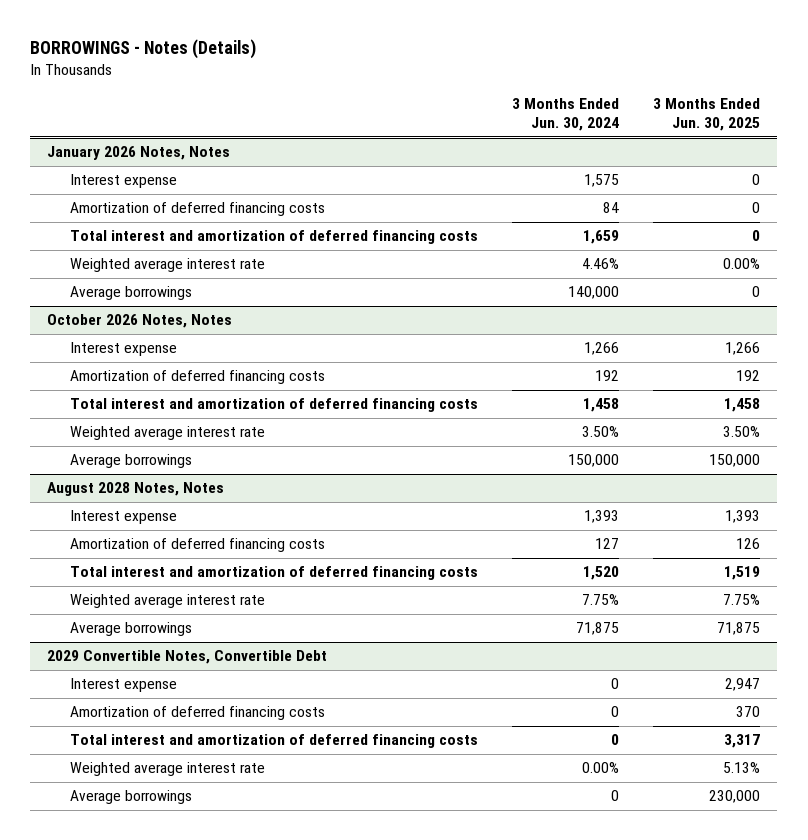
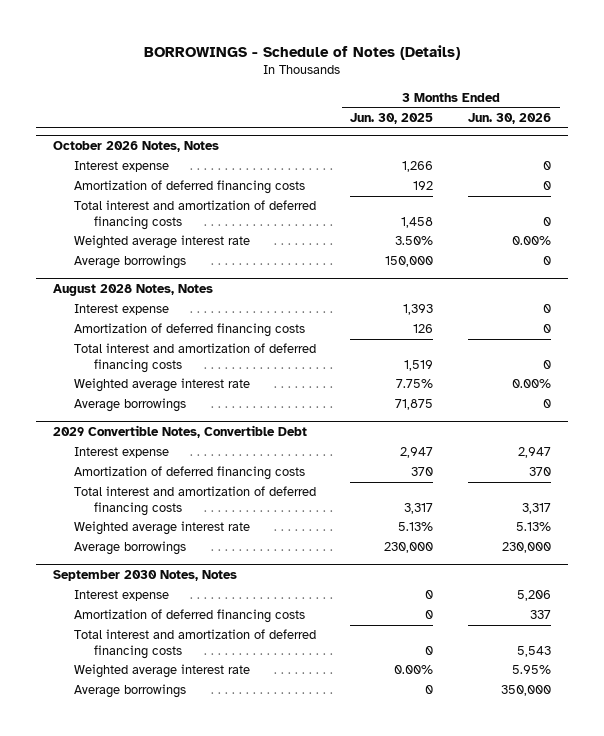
- BORROWINGS - Notes (Details)
+ BORROWINGS - Schedule of Notes (Details)
- | 3 Months Ended Jun. 30, 2024 | 3 Months Ended Jun. 30, 2025
+ | 3 Months Ended Jun. 30, 2025 | 3 Months Ended Jun. 30, 2026
- January 2026 Notes, Notes
- Interest expense | 1,575 | 0
- Amortization of deferred financing costs | 84 | 0
- Total interest and amortization of deferred financing costs | 1,659 | 0
- Weighted average interest rate | 4.46% | 0.00%
- Average borrowings | 140,000 | 0
+ September 2030 Notes, Notes
+ Interest expense | 0 | 5,206
+ Amortization of deferred financing costs | 0 | 337
+ Total interest and amortization of deferred financing costs | 0 | 5,543
+ Weighted average interest rate | 0.00% | 5.95%
+ Average borrowings | 0 | 350,000

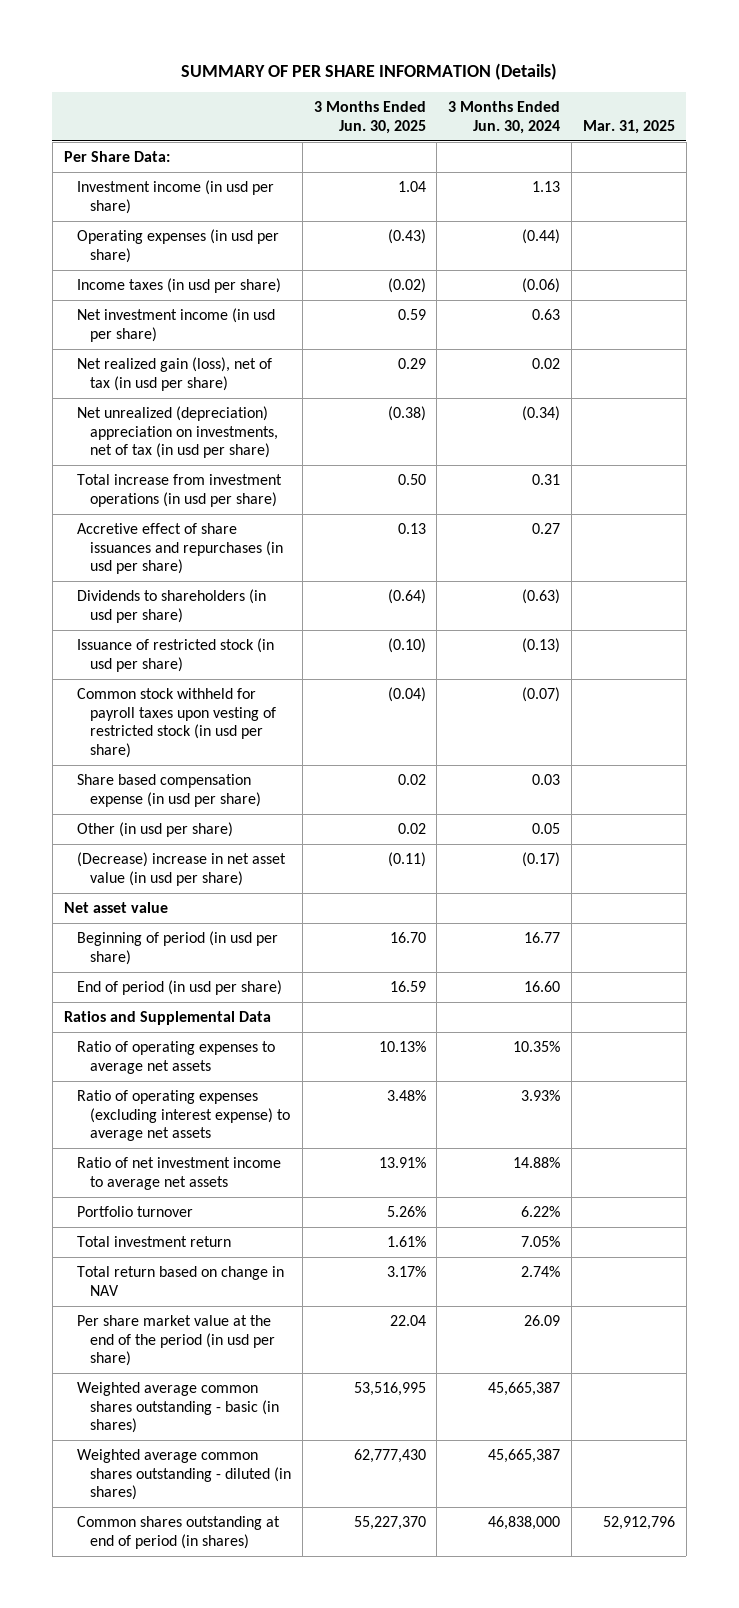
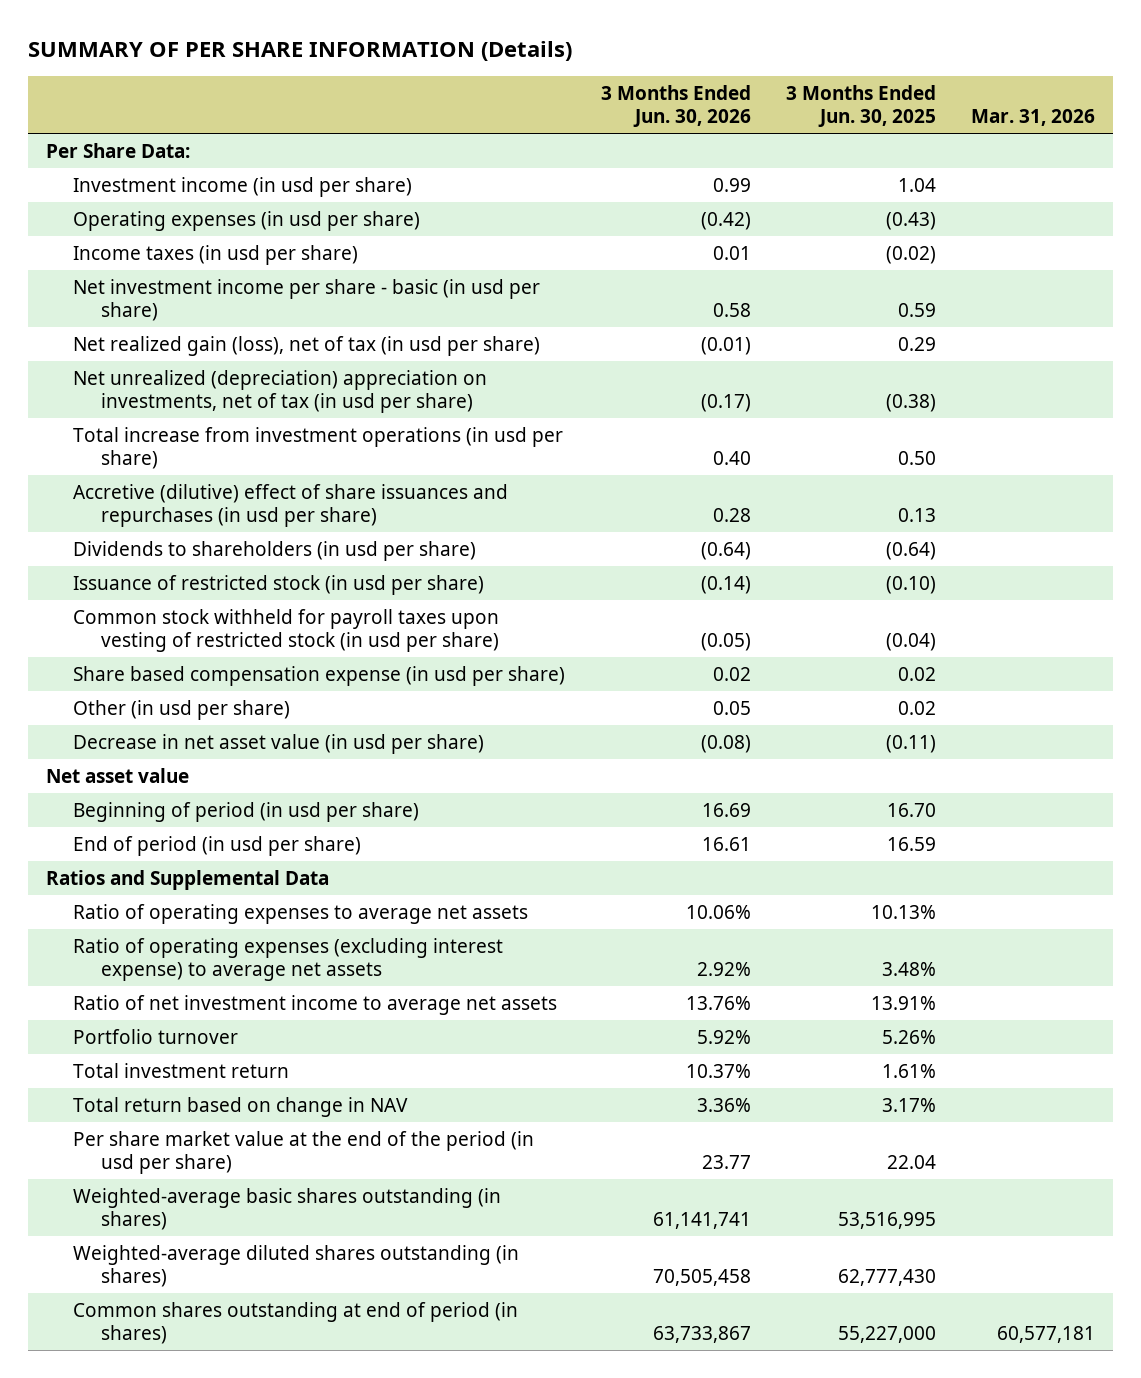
- | 3 Months Ended Jun. 30, 2025 | 3 Months Ended Jun. 30, 2024 | Mar. 31, 2025
+ | 3 Months Ended Jun. 30, 2026 | 3 Months Ended Jun. 30, 2025 | Mar. 31, 2026
- Net investment income (in usd per share) | 0.59 | 0.63 |
+ Net investment income per share - basic (in usd per share) | 0.58 | 0.59 |
- Accretive effect of share issuances and repurchases (in usd per share) | 0.13 | 0.27 |
+ Accretive (dilutive) effect of share issuances and repurchases (in usd per share) | 0.28 | 0.13 |
- (Decrease) increase in net asset value (in usd per share) | (0.11) | (0.17) |
+ Decrease in net asset value (in usd per share) | (0.08) | (0.11) |
- Weighted average common shares outstanding - basic (in shares) | 53,516,995 | 45,665,387 |
- Weighted average common shares outstanding - diluted (in shares) | 62,777,430 | 45,665,387 |
- Common shares outstanding at end of period (in shares) | 55,227,370 | 46,838,000 | 52,912,796
+ Weighted-average basic shares outstanding (in shares) | 61,141,741 | 53,516,995 |
+ Weighted-average diluted shares outstanding (in shares) | 70,505,458 | 62,777,430 |
+ Common shares outstanding at end of period (in shares) | 63,733,867 | 55,227,000 | 60,577,181

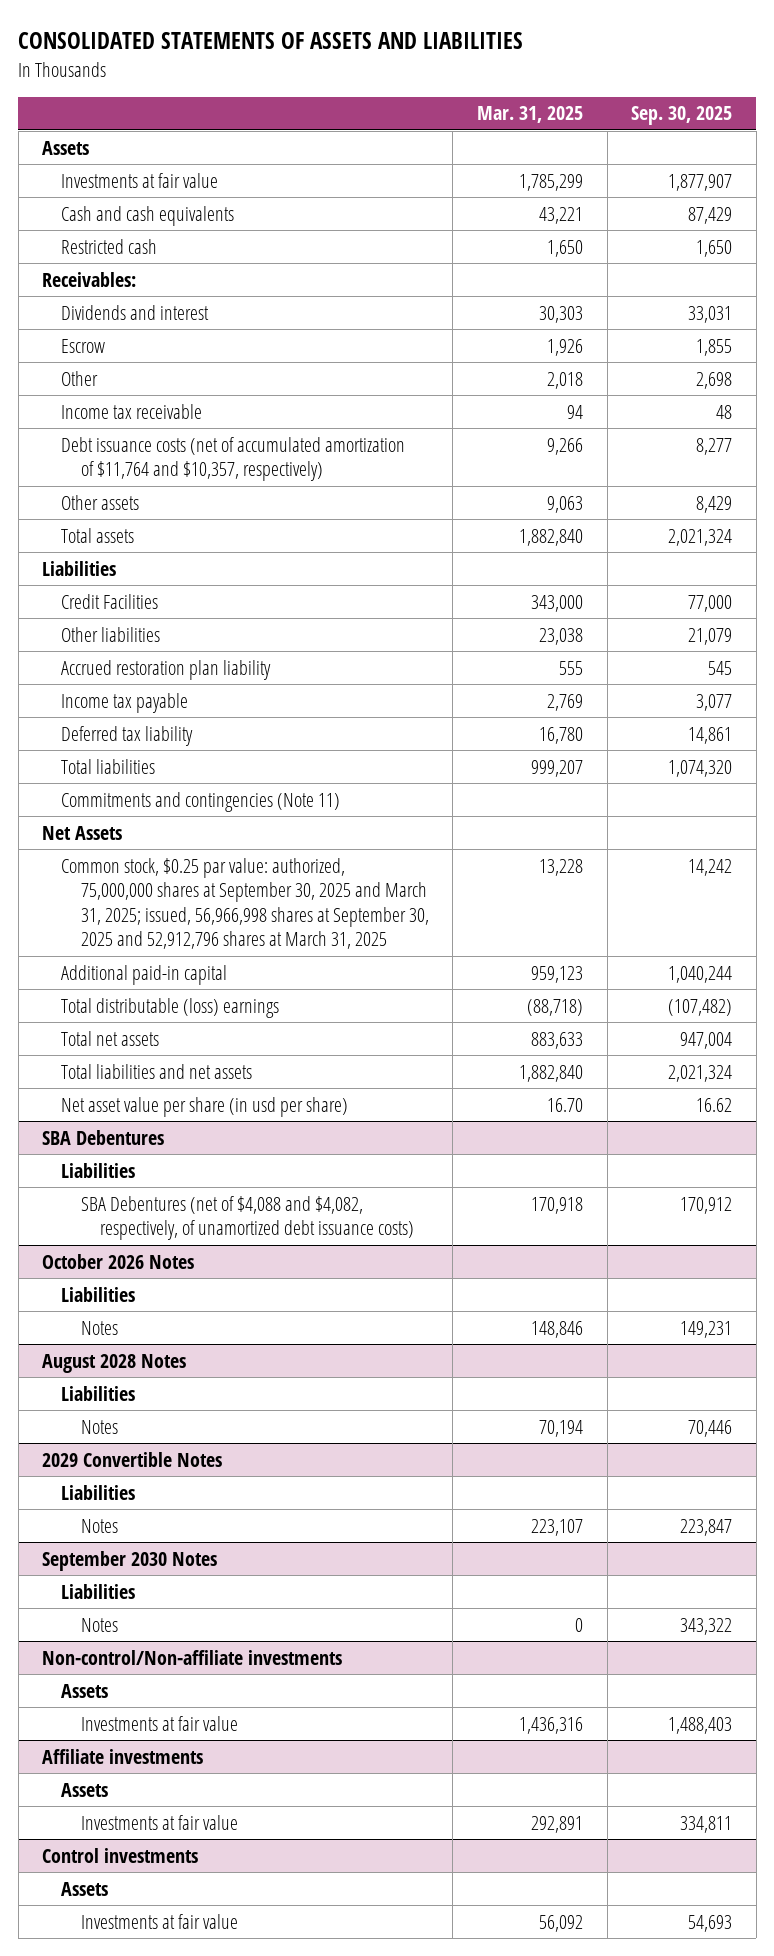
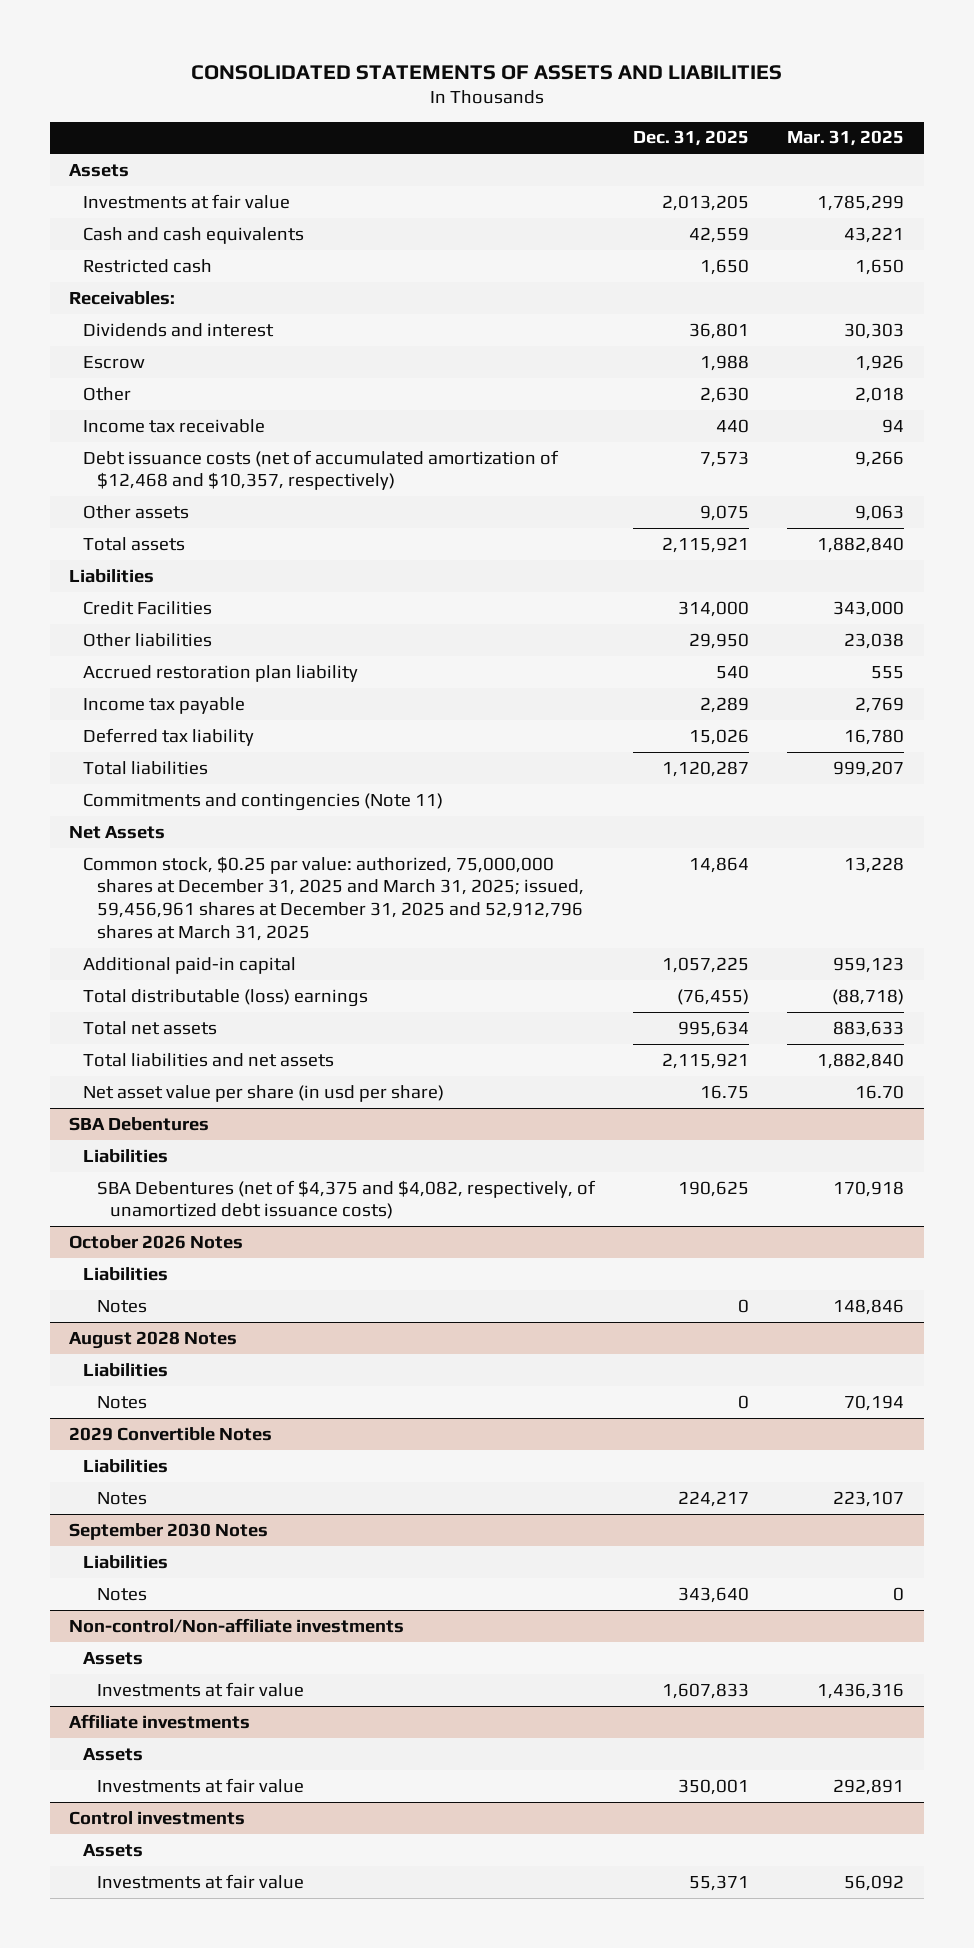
- | Mar. 31, 2025 | Sep. 30, 2025
+ | Dec. 31, 2025 | Mar. 31, 2025
- Debt issuance costs (net of accumulated amortization of $11,764 and $10,357, respectively) | 9,266 | 8,277
+ Debt issuance costs (net of accumulated amortization of $12,468 and $10,357, respectively) | 7,573 | 9,266
- Common stock, $0.25 par value: authorized, 75,000,000 shares at September 30, 2025 and March 31, 2025; issued, 56,966,998 shares at September 30, 2025 and 52,912,796 shares at March 31, 2025 | 13,228 | 14,242
+ Common stock, $0.25 par value: authorized, 75,000,000 shares at December 31, 2025 and March 31, 2025; issued, 59,456,961 shares at December 31, 2025 and 52,912,796 shares at March 31, 2025 | 14,864 | 13,228
@ SBA Debentures
- SBA Debentures (net of $4,088 and $4,082, respectively, of unamortized debt issuance costs) | 170,918 | 170,912
+ SBA Debentures (net of $4,375 and $4,082, respectively, of unamortized debt issuance costs) | 190,625 | 170,918

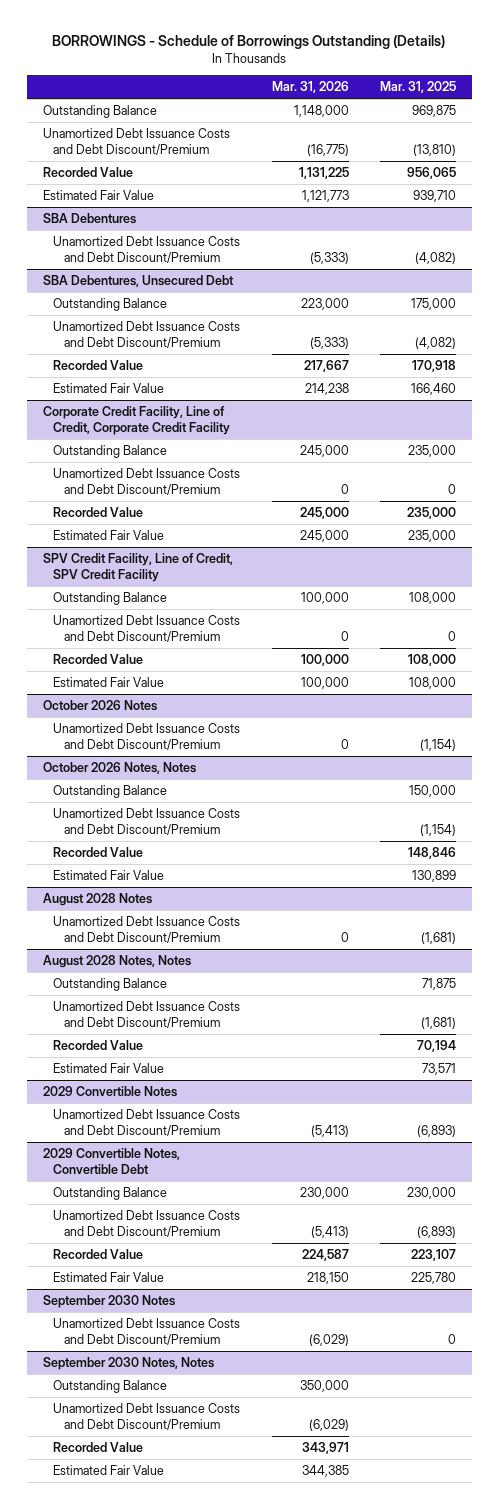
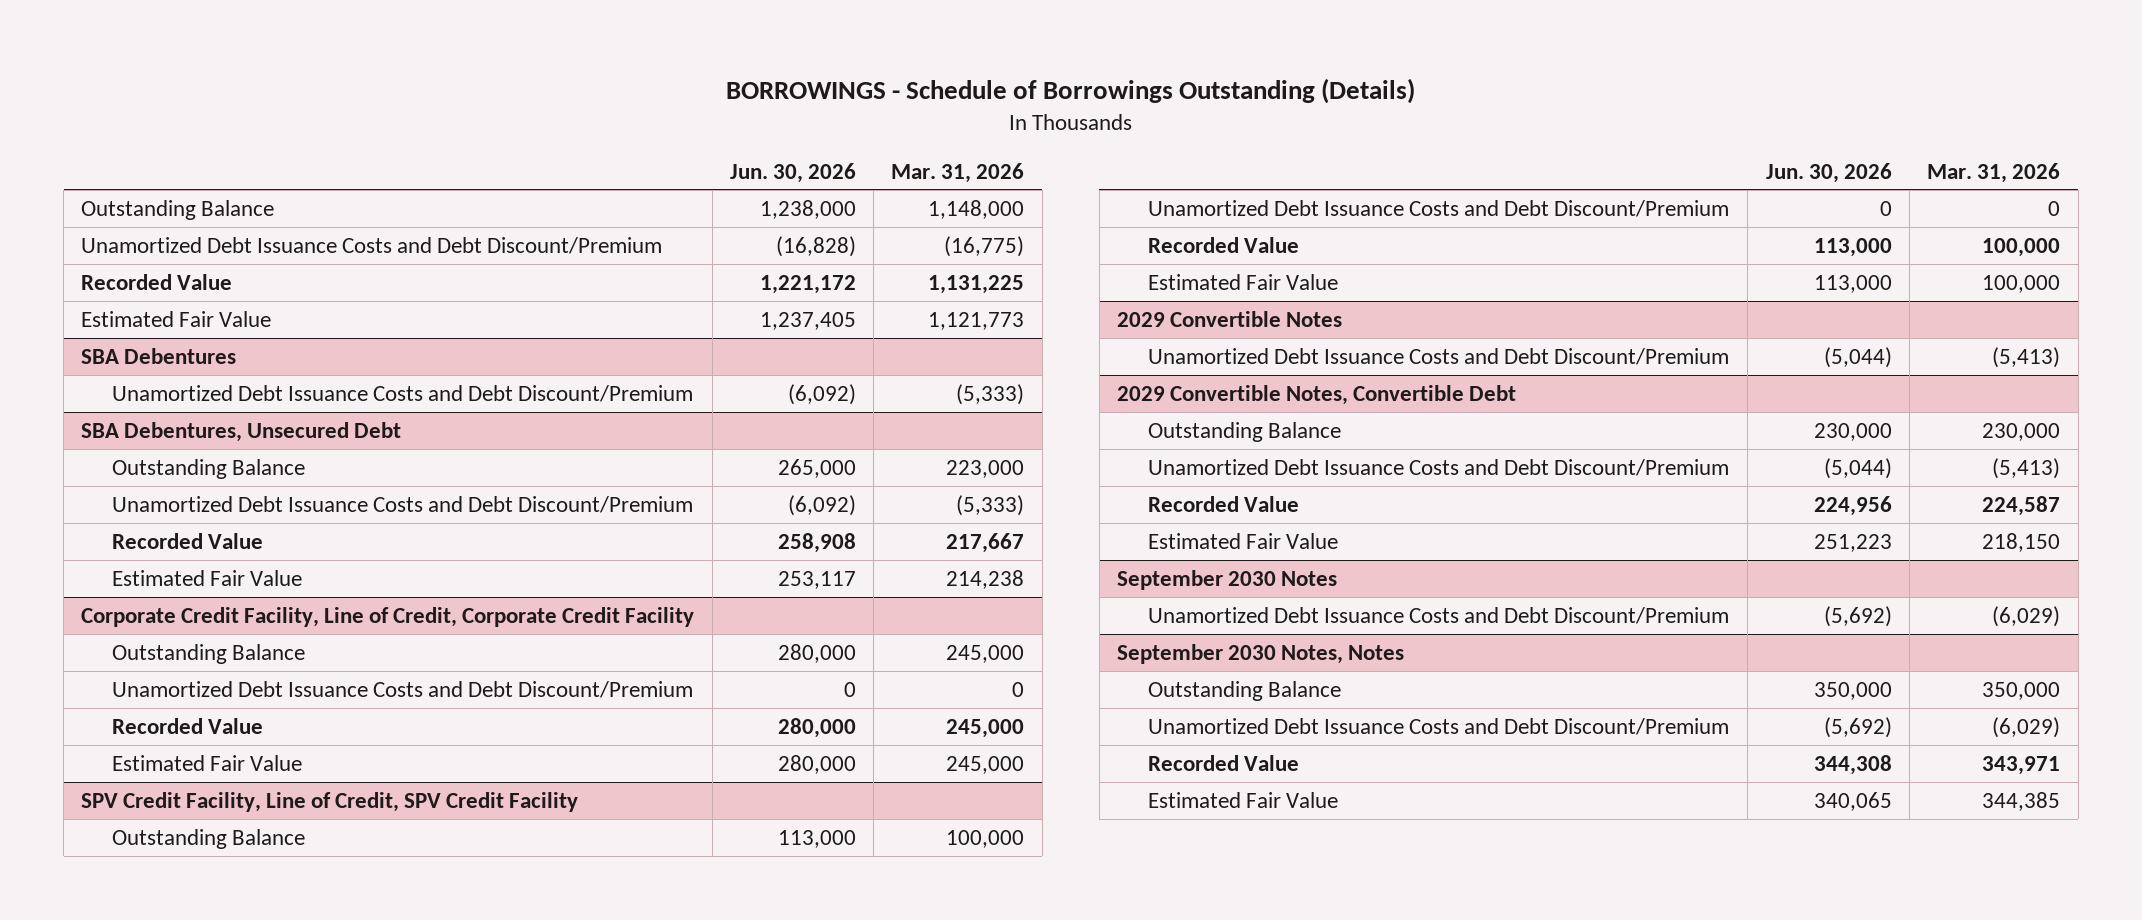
- | Mar. 31, 2026 | Mar. 31, 2025
+ | Jun. 30, 2026 | Mar. 31, 2026
- October 2026 Notes
- Unamortized Debt Issuance Costs and Debt Discount/Premium | 0 | (1,154)
- October 2026 Notes, Notes
- Outstanding Balance | | 150,000
- Unamortized Debt Issuance Costs and Debt Discount/Premium | | (1,154)
- Recorded Value | | 148,846
- Estimated Fair Value | | 130,899
- August 2028 Notes
- Unamortized Debt Issuance Costs and Debt Discount/Premium | 0 | (1,681)
- August 2028 Notes, Notes
- Outstanding Balance | | 71,875
- Unamortized Debt Issuance Costs and Debt Discount/Premium | | (1,681)
- Recorded Value | | 70,194
- Estimated Fair Value | | 73,571

